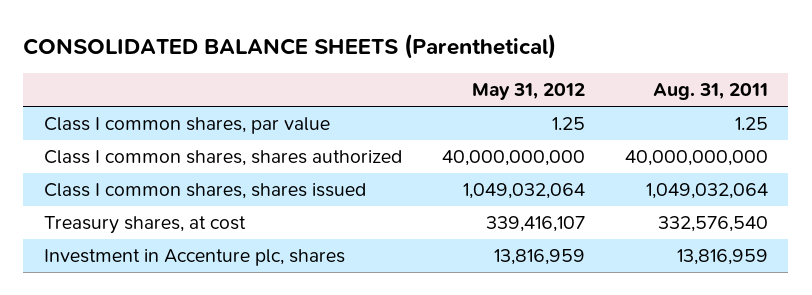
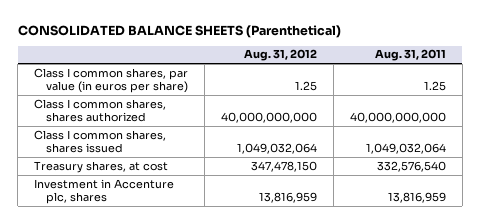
- | May 31, 2012 | Aug. 31, 2011
+ | Aug. 31, 2012 | Aug. 31, 2011
- Class I common shares, par value | 1.25 | 1.25
+ Class I common shares, par value (in euros per share) | 1.25 | 1.25

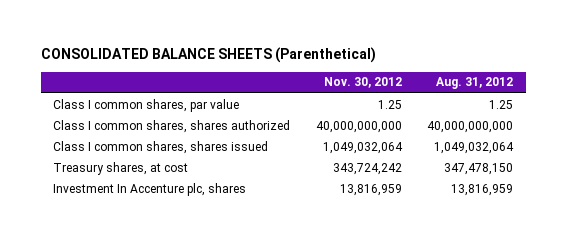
- | Aug. 31, 2012 | Aug. 31, 2011
+ | Nov. 30, 2012 | Aug. 31, 2012
- Class I common shares, par value (in euros per share) | 1.25 | 1.25
+ Class I common shares, par value | 1.25 | 1.25
- Investment in Accenture plc, shares | 13,816,959 | 13,816,959
+ Investment In Accenture plc, shares | 13,816,959 | 13,816,959

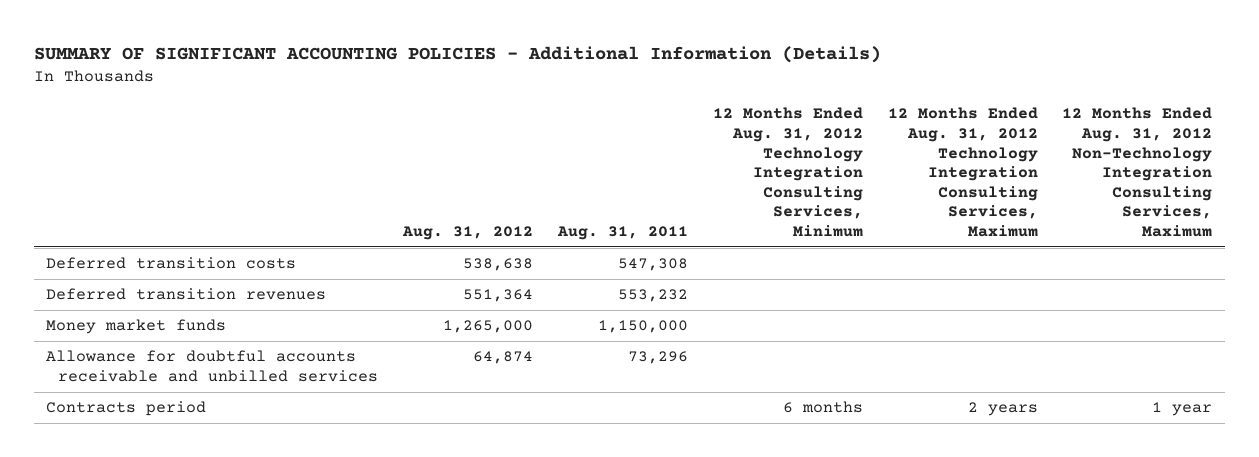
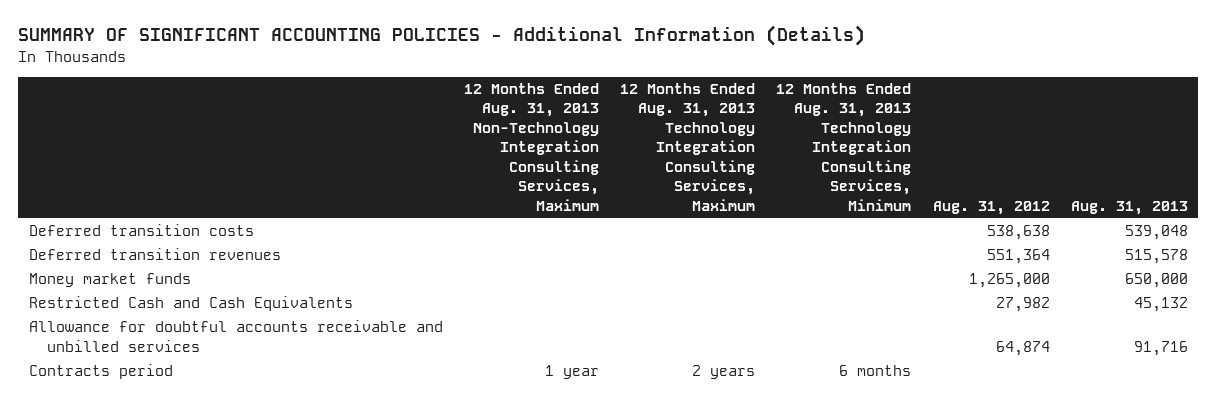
- | Aug. 31, 2012 | Aug. 31, 2011 | 12 Months Ended Aug. 31, 2012 Technology Integration Consulting Services, Minimum | 12 Months Ended Aug. 31, 2012 Technology Integration Consulting Services, Maximum | 12 Months Ended Aug. 31, 2012 Non-Technology Integration Consulting Services, Maximum
+ | 12 Months Ended Aug. 31, 2013 Non-Technology Integration Consulting Services, Maximum | 12 Months Ended Aug. 31, 2013 Technology Integration Consulting Services, Maximum | 12 Months Ended Aug. 31, 2013 Technology Integration Consulting Services, Minimum | Aug. 31, 2012 | Aug. 31, 2013
+ Restricted Cash and Cash Equivalents | | | | 27,982 | 45,132

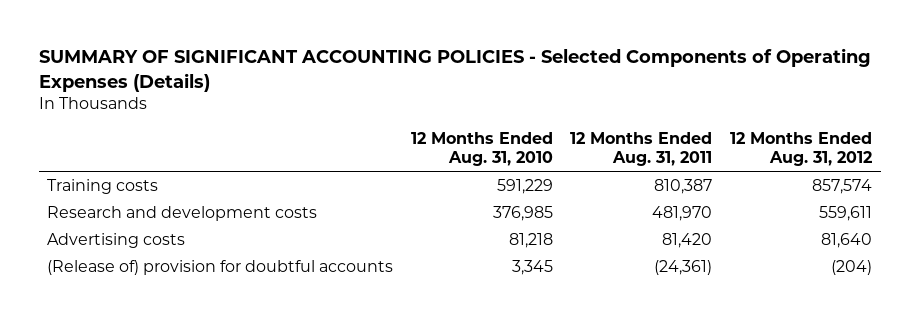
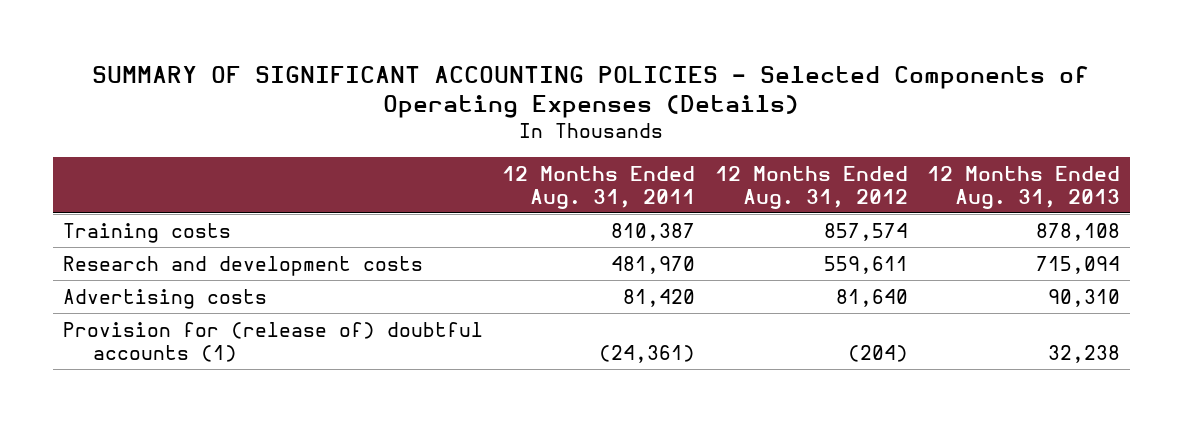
- | 12 Months Ended Aug. 31, 2010 | 12 Months Ended Aug. 31, 2011 | 12 Months Ended Aug. 31, 2012
+ | 12 Months Ended Aug. 31, 2011 | 12 Months Ended Aug. 31, 2012 | 12 Months Ended Aug. 31, 2013
- (Release of) provision for doubtful accounts | 3,345 | (24,361) | (204)
+ Provision for (release of) doubtful accounts (1) | (24,361) | (204) | 32,238

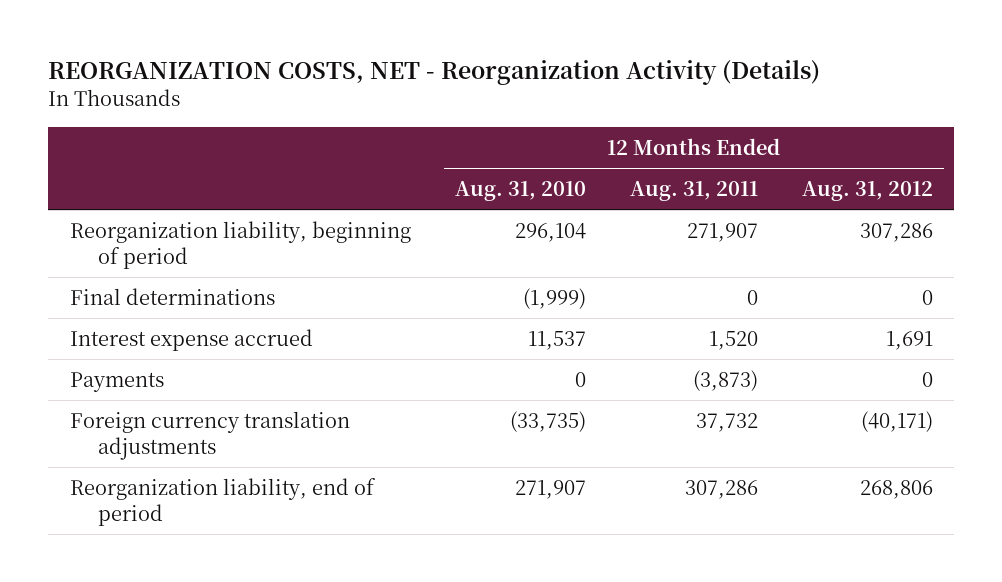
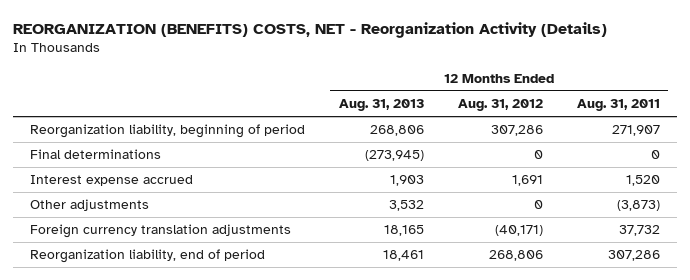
- REORGANIZATION COSTS, NET - Reorganization Activity (Details)
+ REORGANIZATION (BENEFITS) COSTS, NET - Reorganization Activity (Details)
- | 12 Months Ended Aug. 31, 2010 | 12 Months Ended Aug. 31, 2011 | 12 Months Ended Aug. 31, 2012
+ | 12 Months Ended Aug. 31, 2013 | 12 Months Ended Aug. 31, 2012 | 12 Months Ended Aug. 31, 2011
- Payments | 0 | (3,873) | 0
+ Other adjustments | 3,532 | 0 | (3,873)

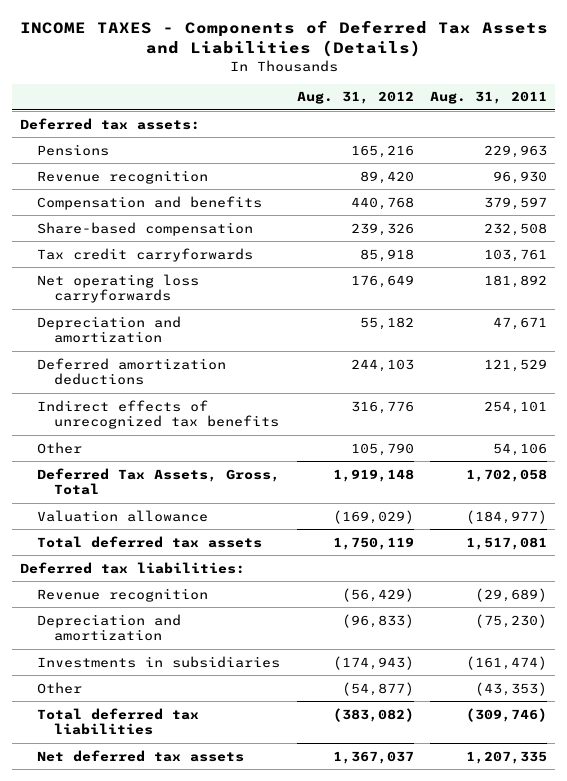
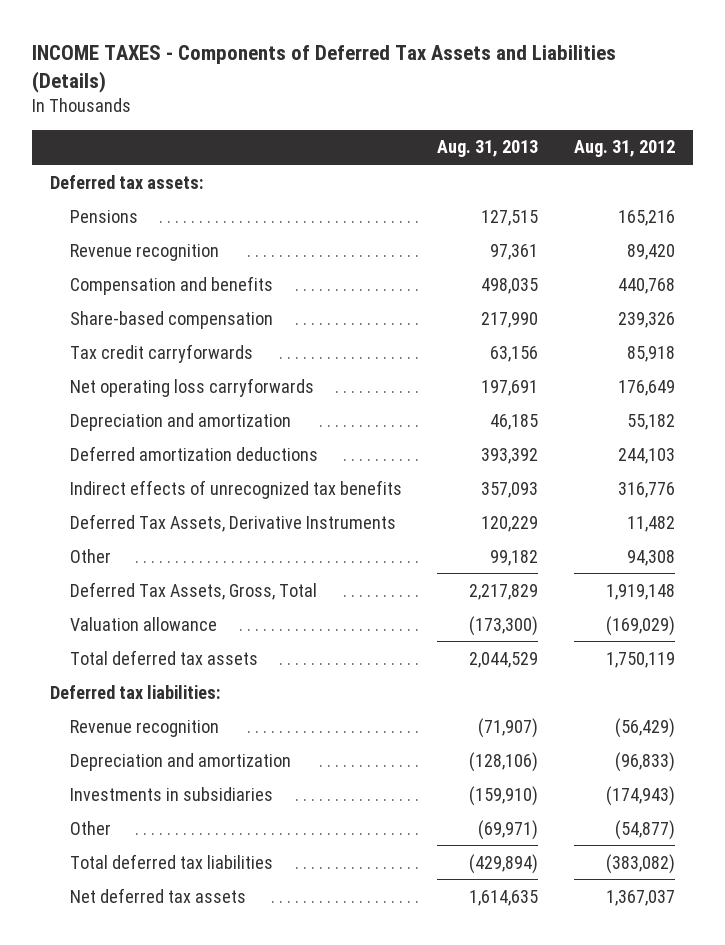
- | Aug. 31, 2012 | Aug. 31, 2011
+ | Aug. 31, 2013 | Aug. 31, 2012
- Other | 105,790 | 54,106
+ Deferred Tax Assets, Derivative Instruments | 120,229 | 11,482
+ Other | 99,182 | 94,308

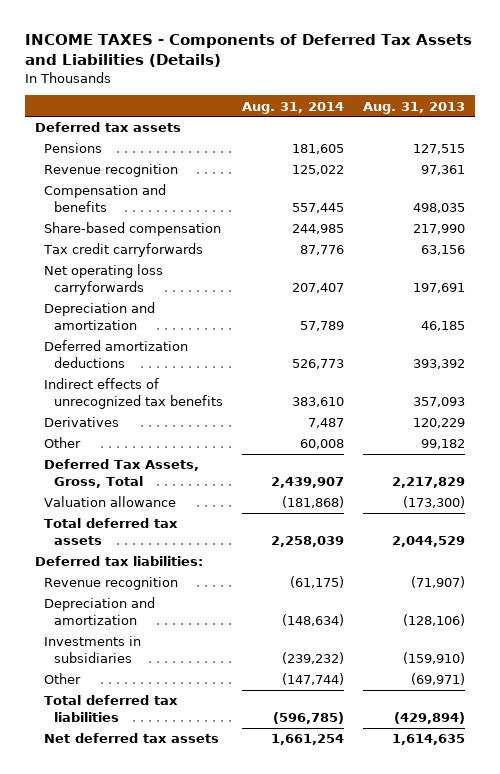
- | Aug. 31, 2013 | Aug. 31, 2012
+ | Aug. 31, 2014 | Aug. 31, 2013
- Deferred tax assets:
+ Deferred tax assets
- Deferred Tax Assets, Derivative Instruments | 120,229 | 11,482
+ Derivatives | 7,487 | 120,229

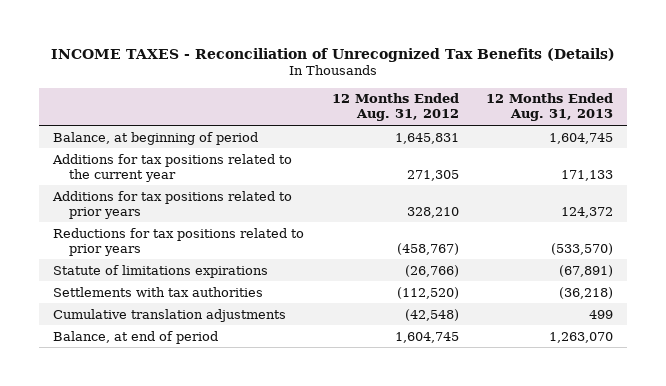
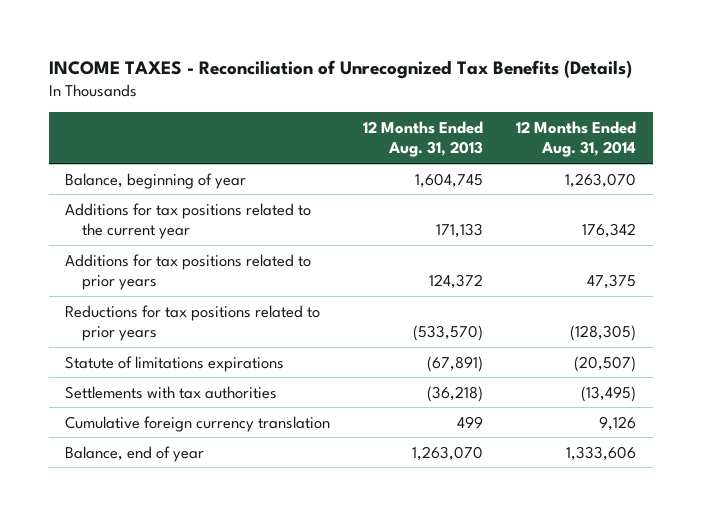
- | 12 Months Ended Aug. 31, 2012 | 12 Months Ended Aug. 31, 2013
+ | 12 Months Ended Aug. 31, 2013 | 12 Months Ended Aug. 31, 2014
- Balance, at beginning of period | 1,645,831 | 1,604,745
+ Balance, beginning of year | 1,604,745 | 1,263,070
- Cumulative translation adjustments | (42,548) | 499
- Balance, at end of period | 1,604,745 | 1,263,070
+ Cumulative foreign currency translation | 499 | 9,126
+ Balance, end of year | 1,263,070 | 1,333,606

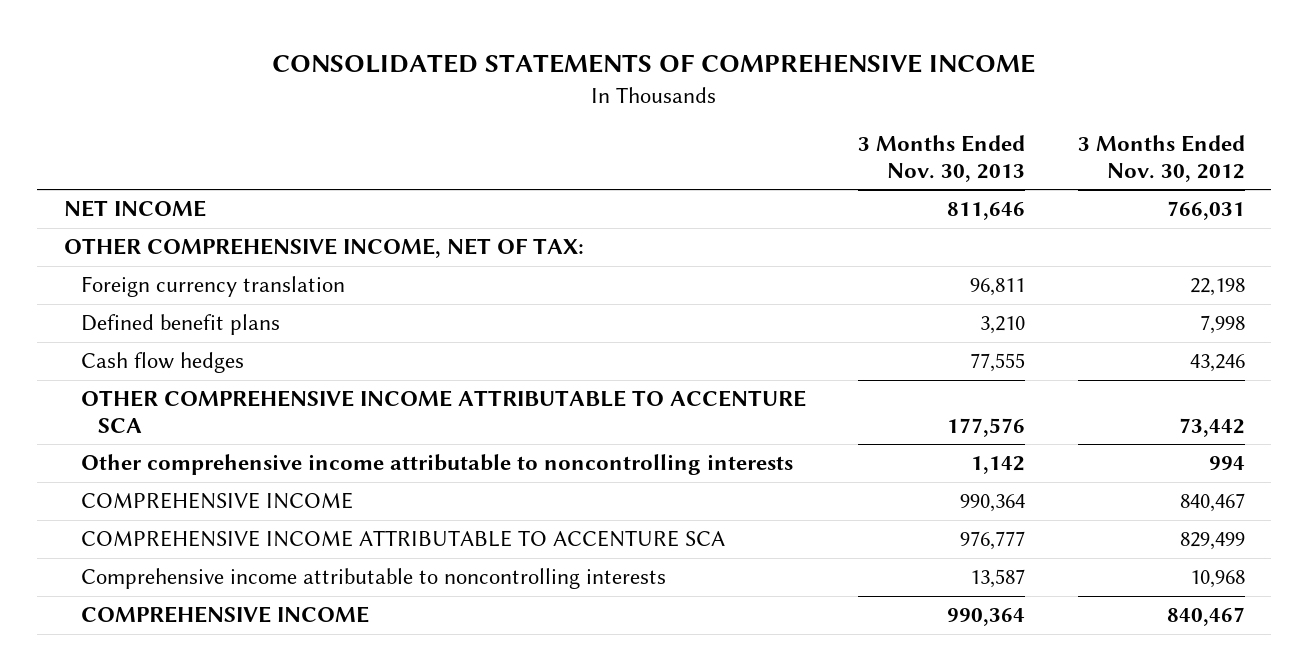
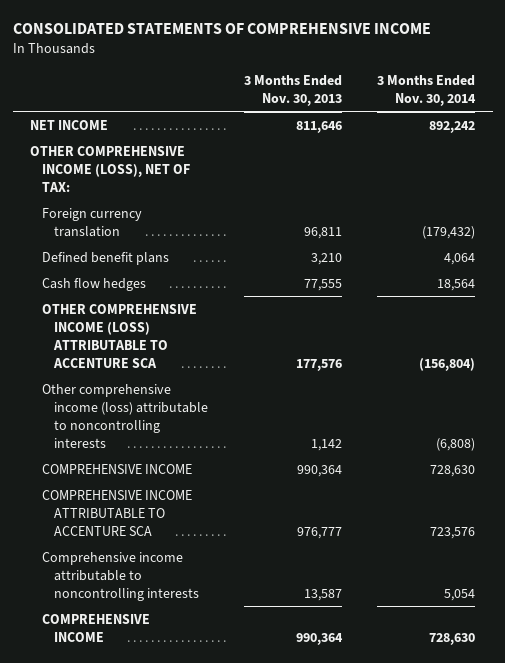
- | 3 Months Ended Nov. 30, 2013 | 3 Months Ended Nov. 30, 2012
+ | 3 Months Ended Nov. 30, 2013 | 3 Months Ended Nov. 30, 2014
- OTHER COMPREHENSIVE INCOME, NET OF TAX:
+ OTHER COMPREHENSIVE INCOME (LOSS), NET OF TAX:
- OTHER COMPREHENSIVE INCOME ATTRIBUTABLE TO ACCENTURE SCA | 177,576 | 73,442
- Other comprehensive income attributable to noncontrolling interests | 1,142 | 994
+ OTHER COMPREHENSIVE INCOME (LOSS) ATTRIBUTABLE TO ACCENTURE SCA | 177,576 | (156,804)
+ Other comprehensive income (loss) attributable to noncontrolling interests | 1,142 | (6,808)

